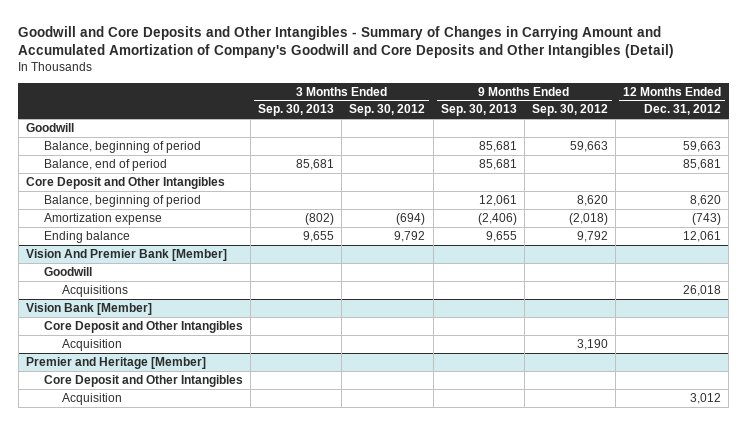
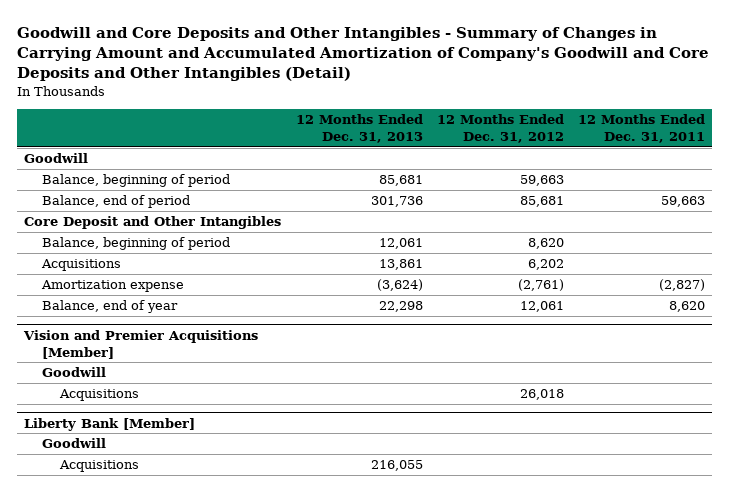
- | 3 Months Ended Sep. 30, 2013 | 3 Months Ended Sep. 30, 2012 | 9 Months Ended Sep. 30, 2013 | 9 Months Ended Sep. 30, 2012 | 12 Months Ended Dec. 31, 2012
+ | 12 Months Ended Dec. 31, 2013 | 12 Months Ended Dec. 31, 2012 | 12 Months Ended Dec. 31, 2011
- Amortization expense | (802) | (694) | (2,406) | (2,018) | (743)
- Ending balance | 9,655 | 9,792 | 9,655 | 9,792 | 12,061
- Vision And Premier Bank [Member]
+ Acquisitions | 13,861 | 6,202 |
+ Amortization expense | (3,624) | (2,761) | (2,827)
+ Balance, end of year | 22,298 | 12,061 | 8,620
+ Vision and Premier Acquisitions [Member]
- Vision Bank [Member]
- Core Deposit and Other Intangibles
- Acquisition | | | | 3,190 |
- Premier and Heritage [Member]
- Core Deposit and Other Intangibles
- Acquisition | | | | | 3,012
+ Liberty Bank [Member]
+ Goodwill
+ Acquisitions | 216,055 | |

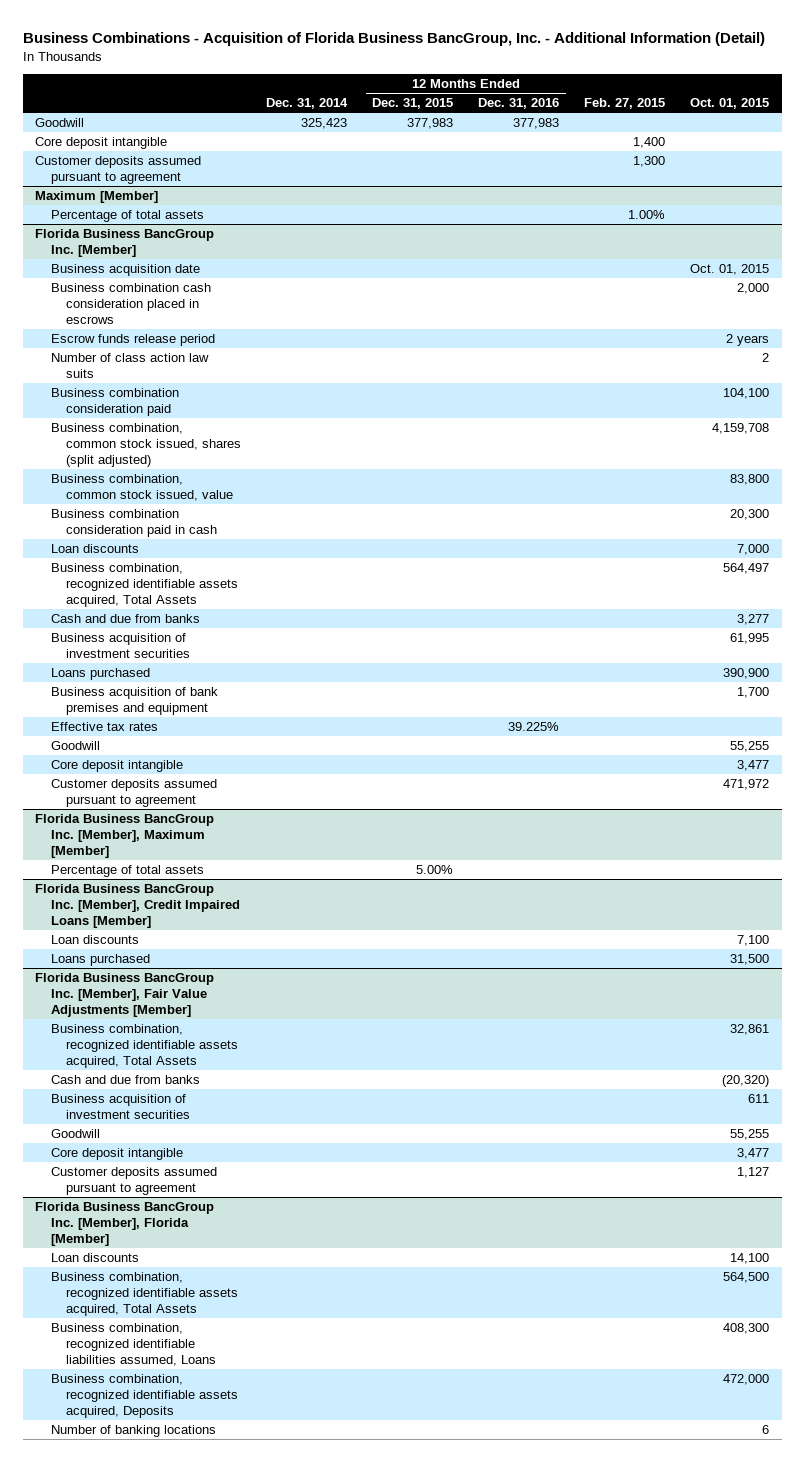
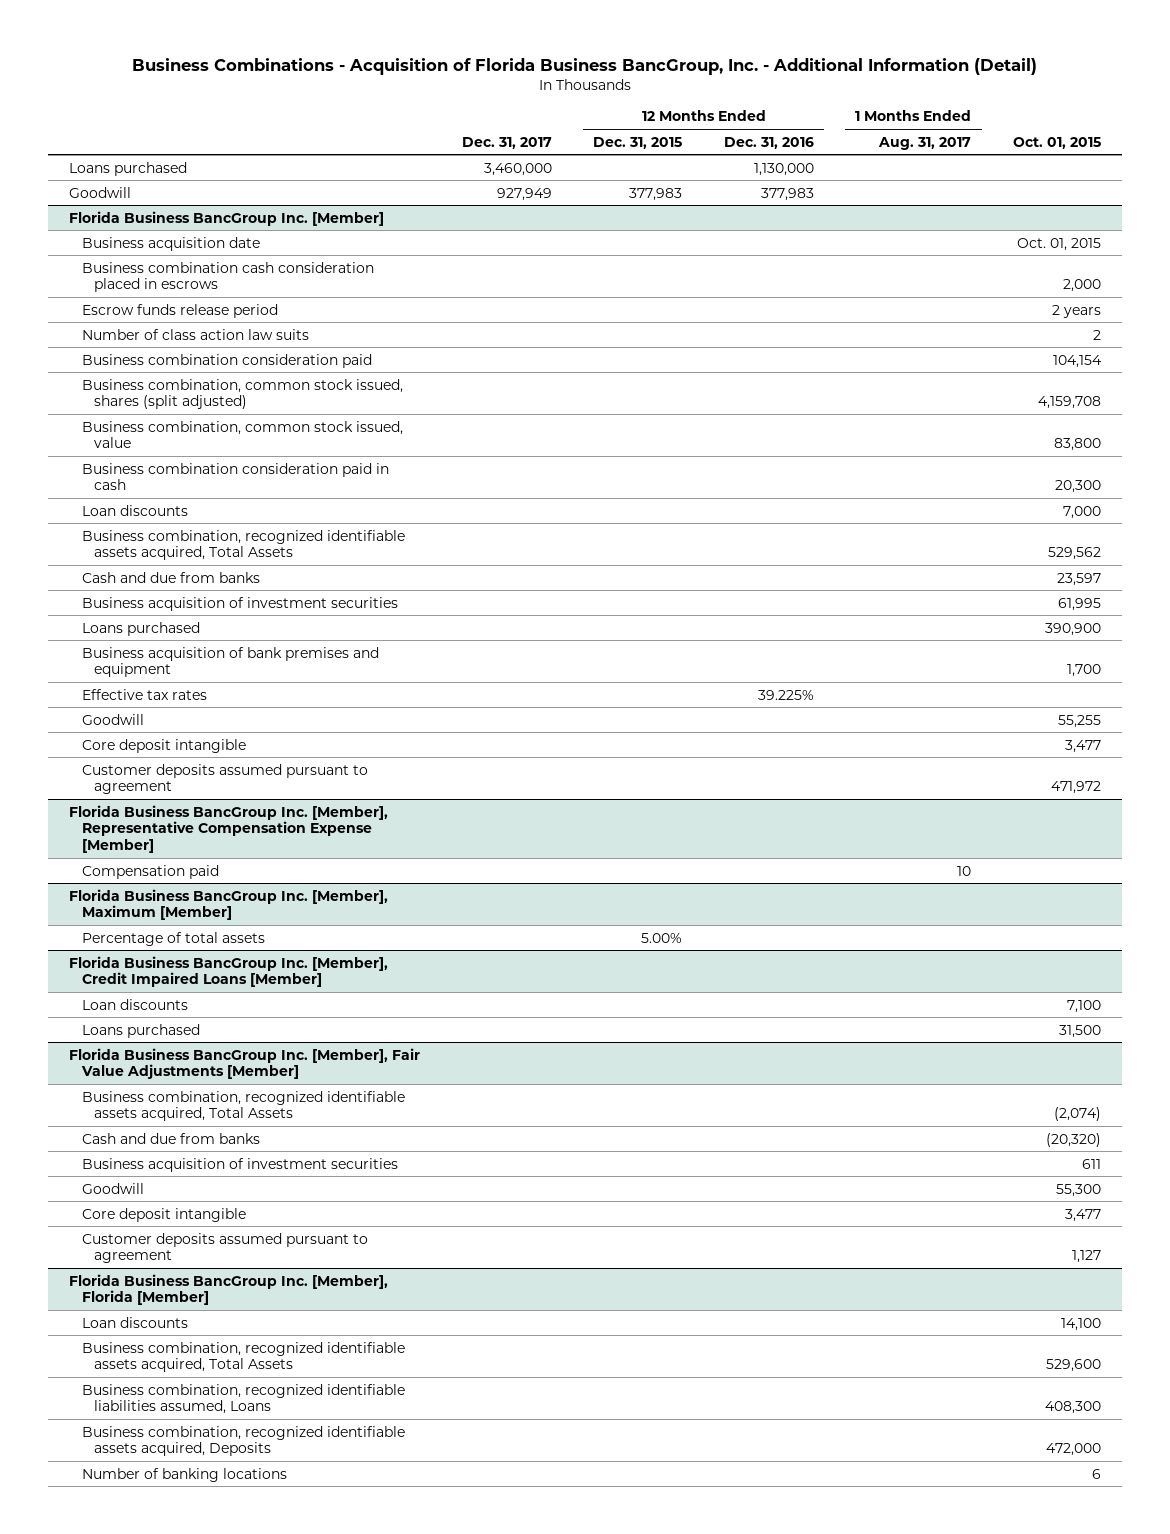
- | Dec. 31, 2014 | 12 Months Ended Dec. 31, 2015 | 12 Months Ended Dec. 31, 2016 | Feb. 27, 2015 | Oct. 01, 2015
+ | Dec. 31, 2017 | 12 Months Ended Dec. 31, 2015 | 12 Months Ended Dec. 31, 2016 | 1 Months Ended Aug. 31, 2017 | Oct. 01, 2015
+ Loans purchased | 3,460,000 | | 1,130,000 | |
- Core deposit intangible | | | | 1,400 |
- Customer deposits assumed pursuant to agreement | | | | 1,300 |
- Maximum [Member]
- Percentage of total assets | | | | 1.00% |
@ Florida Business BancGroup Inc. [Member]
- Business combination consideration paid | | | | | 104,100
+ Business combination consideration paid | | | | | 104,154
- Business combination, recognized identifiable assets acquired, Total Assets | | | | | 564,497
- Cash and due from banks | | | | | 3,277
+ Business combination, recognized identifiable assets acquired, Total Assets | | | | | 529,562
+ Cash and due from banks | | | | | 23,597
+ Florida Business BancGroup Inc. [Member], Representative Compensation Expense [Member]
+ Compensation paid | | | | 10 |
@ Florida Business BancGroup Inc. [Member], Fair Value Adjustments [Member]
- Business combination, recognized identifiable assets acquired, Total Assets | | | | | 32,861
+ Business combination, recognized identifiable assets acquired, Total Assets | | | | | (2,074)
- Goodwill | | | | | 55,255
+ Goodwill | | | | | 55,300
@ Florida Business BancGroup Inc. [Member], Florida [Member]
- Business combination, recognized identifiable assets acquired, Total Assets | | | | | 564,500
+ Business combination, recognized identifiable assets acquired, Total Assets | | | | | 529,600

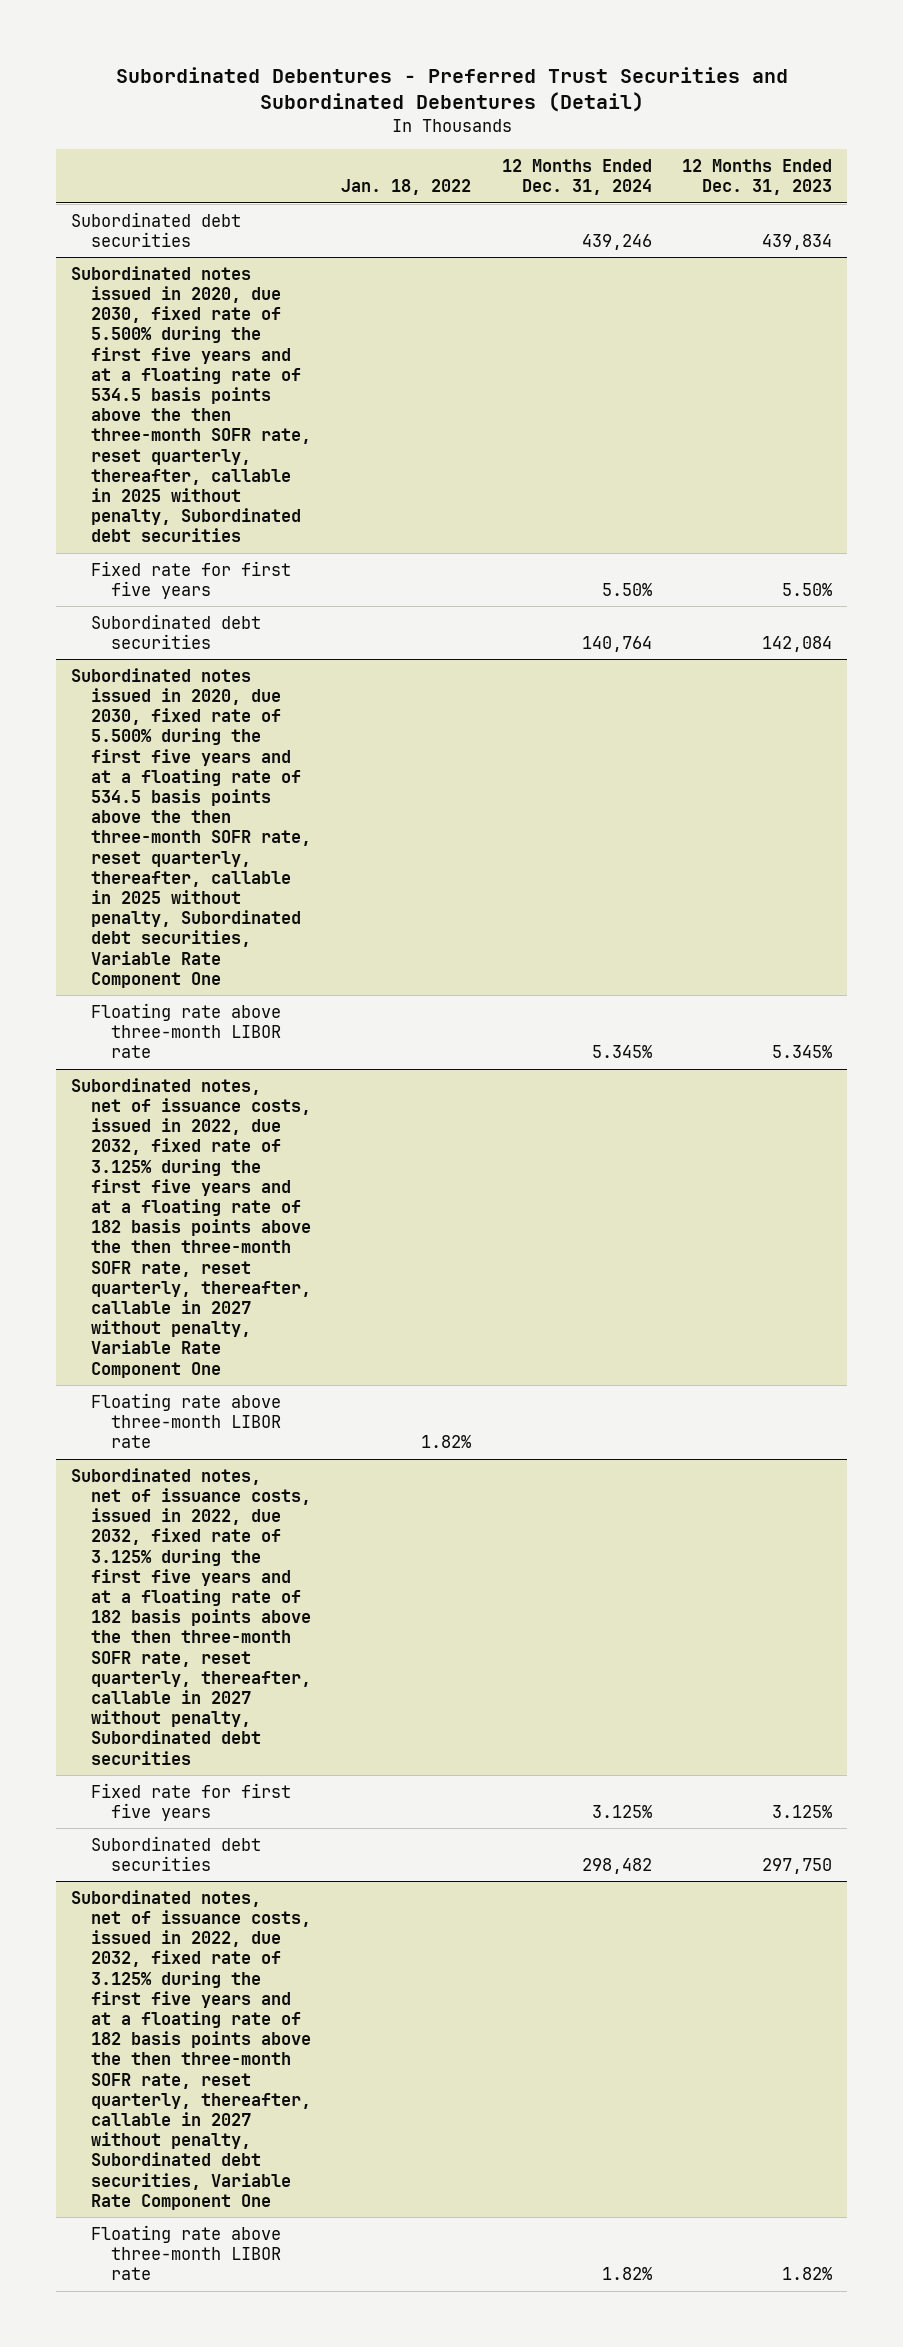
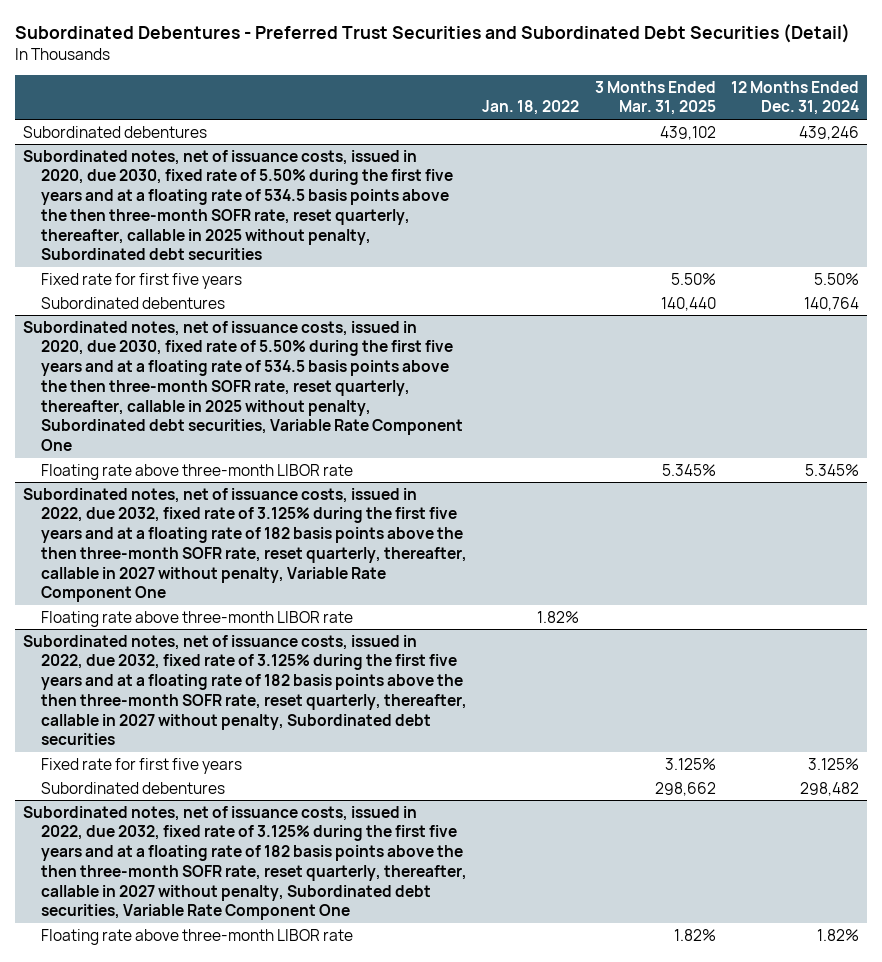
- Subordinated Debentures - Preferred Trust Securities and Subordinated Debentures (Detail)
+ Subordinated Debentures - Preferred Trust Securities and Subordinated Debt Securities (Detail)
- | Jan. 18, 2022 | 12 Months Ended Dec. 31, 2024 | 12 Months Ended Dec. 31, 2023
+ | Jan. 18, 2022 | 3 Months Ended Mar. 31, 2025 | 12 Months Ended Dec. 31, 2024
- Subordinated debt securities | | 439,246 | 439,834
- Subordinated notes issued in 2020, due 2030, fixed rate of 5.500% during the first five years and at a floating rate of 534.5 basis points above the then three-month SOFR rate, reset quarterly, thereafter, callable in 2025 without penalty, Subordinated debt securities
+ Subordinated debentures | | 439,102 | 439,246
+ Subordinated notes, net of issuance costs, issued in 2020, due 2030, fixed rate of 5.50% during the first five years and at a floating rate of 534.5 basis points above the then three-month SOFR rate, reset quarterly, thereafter, callable in 2025 without penalty, Subordinated debt securities
- Subordinated debt securities | | 140,764 | 142,084
- Subordinated notes issued in 2020, due 2030, fixed rate of 5.500% during the first five years and at a floating rate of 534.5 basis points above the then three-month SOFR rate, reset quarterly, thereafter, callable in 2025 without penalty, Subordinated debt securities, Variable Rate Component One
+ Subordinated debentures | | 140,440 | 140,764
+ Subordinated notes, net of issuance costs, issued in 2020, due 2030, fixed rate of 5.50% during the first five years and at a floating rate of 534.5 basis points above the then three-month SOFR rate, reset quarterly, thereafter, callable in 2025 without penalty, Subordinated debt securities, Variable Rate Component One
@ Subordinated notes, net of issuance costs, issued in 2022, due 2032, fixed rate of 3.125% during the first five years and at a floating rate of 182 basis points above the then three-month SOFR rate, reset quarterly, thereafter, callable in 2027 without penalty, Subordinated debt securities
- Subordinated debt securities | | 298,482 | 297,750
+ Subordinated debentures | | 298,662 | 298,482

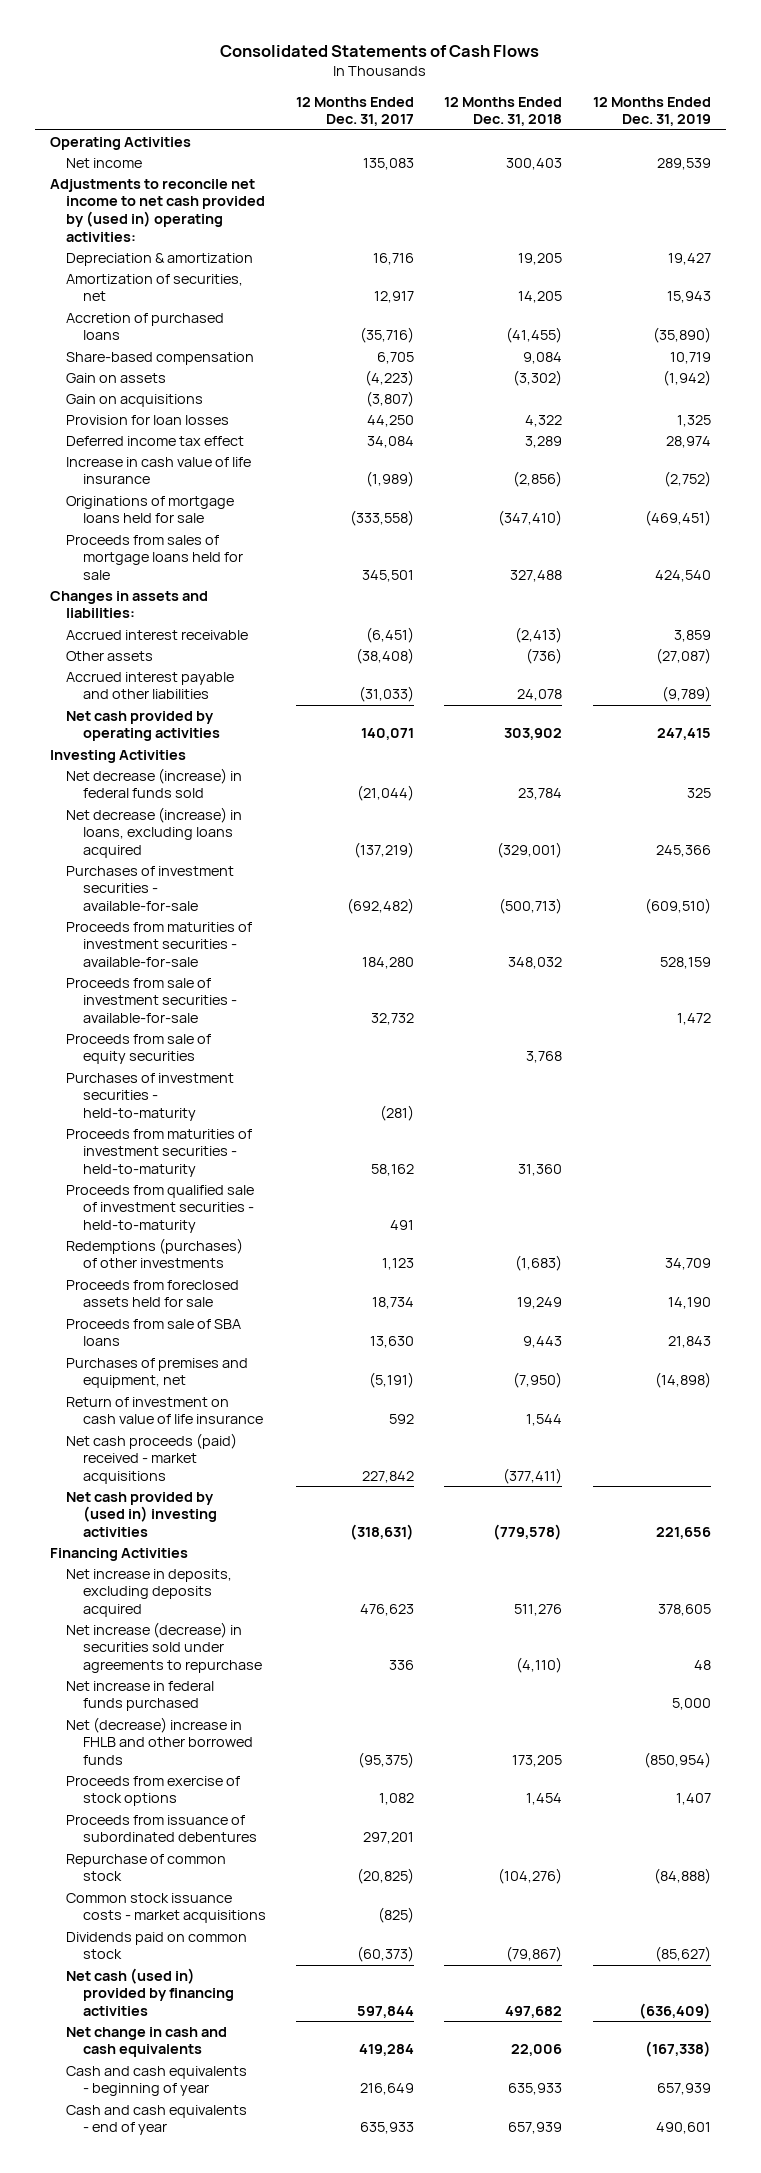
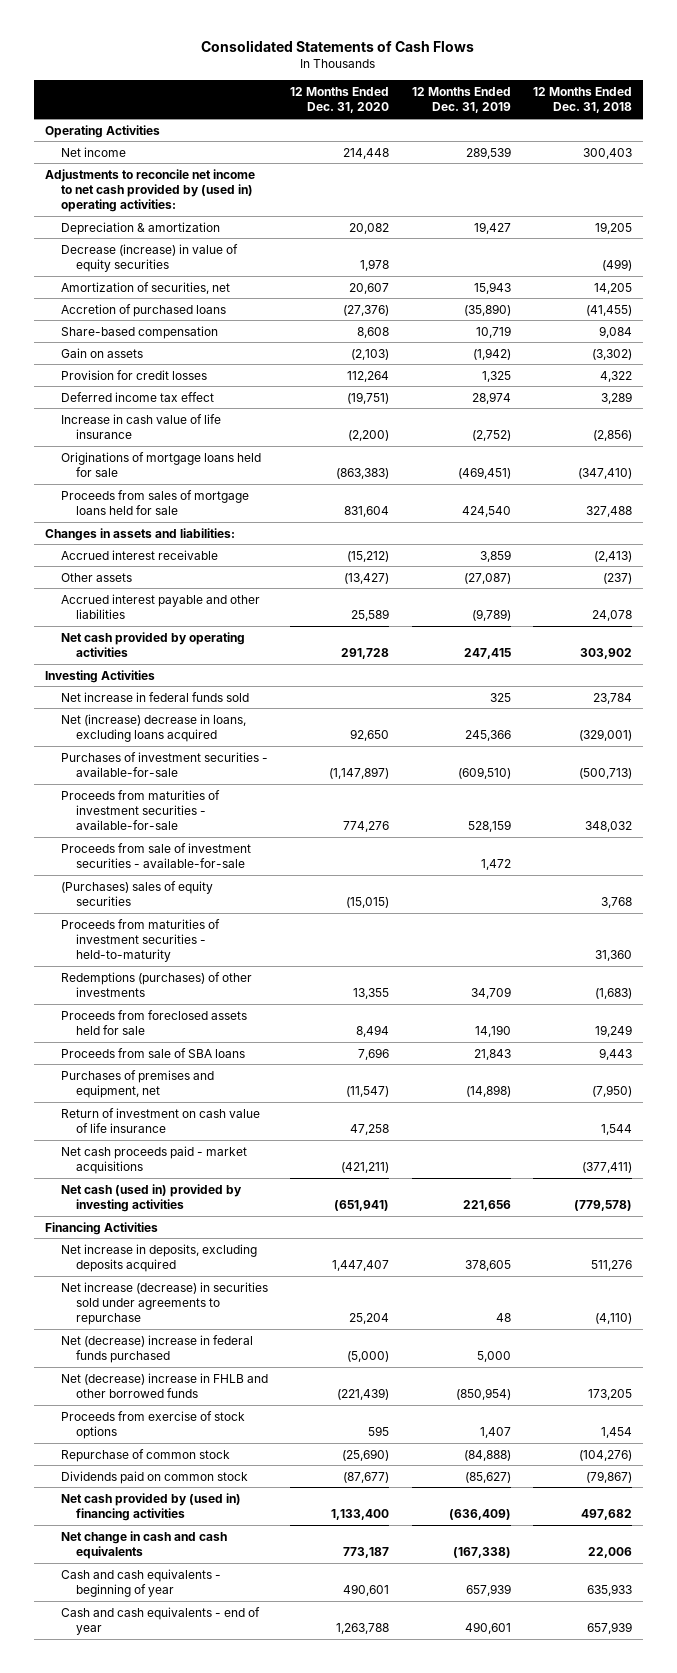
- | 12 Months Ended Dec. 31, 2017 | 12 Months Ended Dec. 31, 2018 | 12 Months Ended Dec. 31, 2019
+ | 12 Months Ended Dec. 31, 2020 | 12 Months Ended Dec. 31, 2019 | 12 Months Ended Dec. 31, 2018
+ Decrease (increase) in value of equity securities | 1,978 | | (499)
- Gain on acquisitions | (3,807) | |
- Provision for loan losses | 44,250 | 4,322 | 1,325
+ Provision for credit losses | 112,264 | 1,325 | 4,322
- Other assets | (38,408) | (736) | (27,087)
+ Other assets | (13,427) | (27,087) | (237)
- Net decrease (increase) in federal funds sold | (21,044) | 23,784 | 325
- Net decrease (increase) in loans, excluding loans acquired | (137,219) | (329,001) | 245,366
+ Net increase in federal funds sold | | 325 | 23,784
+ Net (increase) decrease in loans, excluding loans acquired | 92,650 | 245,366 | (329,001)
- Proceeds from sale of equity securities | | 3,768 |
- Purchases of investment securities - held-to-maturity | (281) | |
+ (Purchases) sales of equity securities | (15,015) | | 3,768
- Proceeds from qualified sale of investment securities - held-to-maturity | 491 | |
- Net cash proceeds (paid) received - market acquisitions | 227,842 | (377,411) |
- Net cash provided by (used in) investing activities | (318,631) | (779,578) | 221,656
+ Net cash proceeds paid - market acquisitions | (421,211) | | (377,411)
+ Net cash (used in) provided by investing activities | (651,941) | 221,656 | (779,578)
- Net increase in federal funds purchased | | | 5,000
+ Net (decrease) increase in federal funds purchased | (5,000) | 5,000 |
- Proceeds from issuance of subordinated debentures | 297,201 | |
- Common stock issuance costs - market acquisitions | (825) | |
- Net cash (used in) provided by financing activities | 597,844 | 497,682 | (636,409)
+ Net cash provided by (used in) financing activities | 1,133,400 | (636,409) | 497,682

